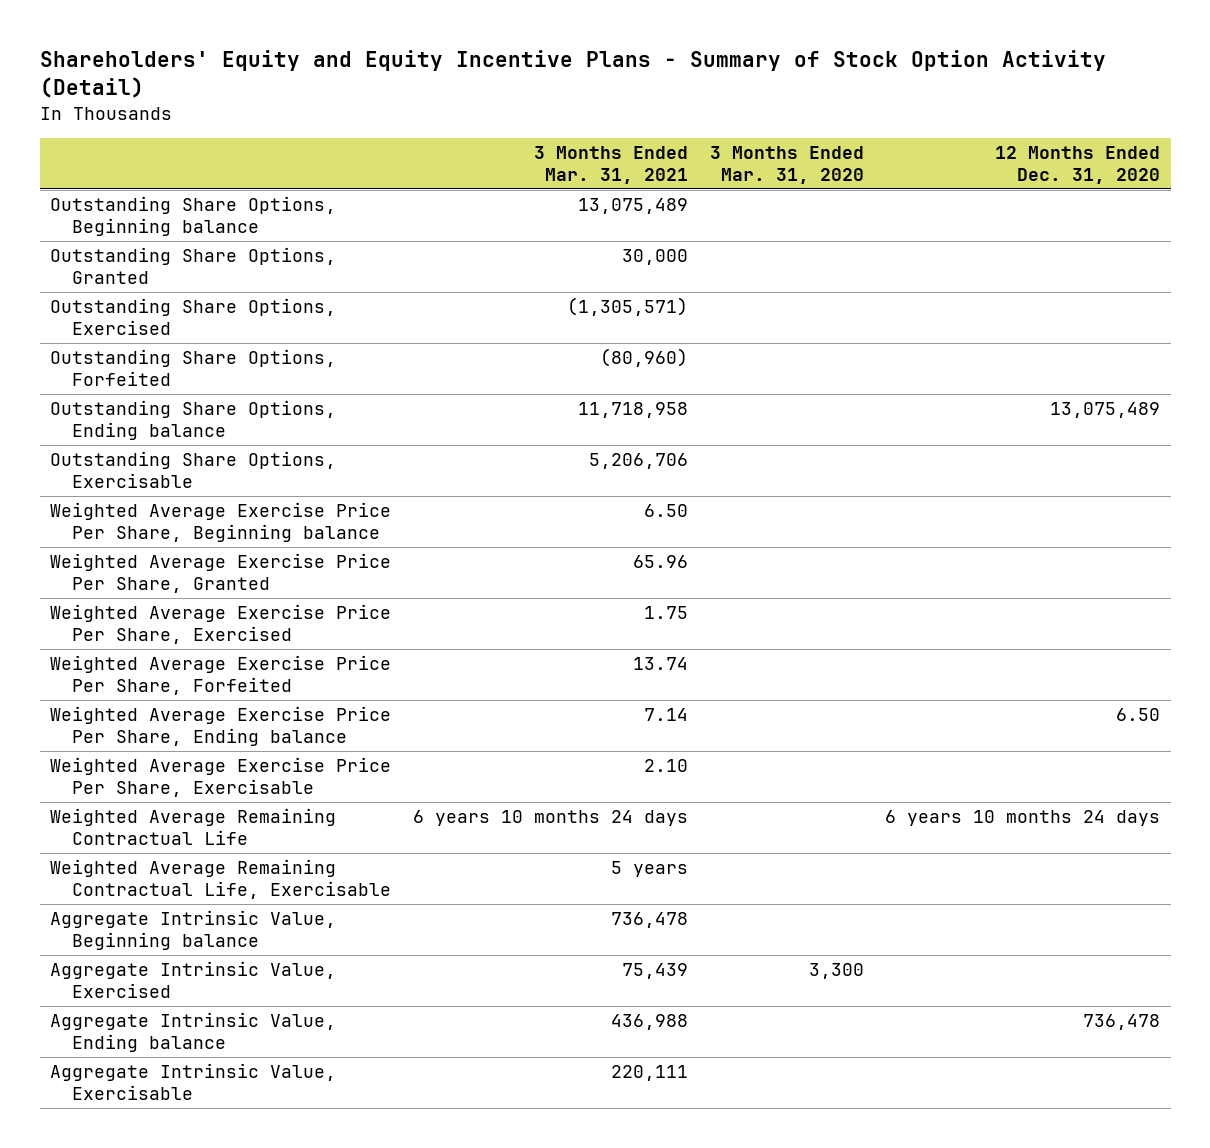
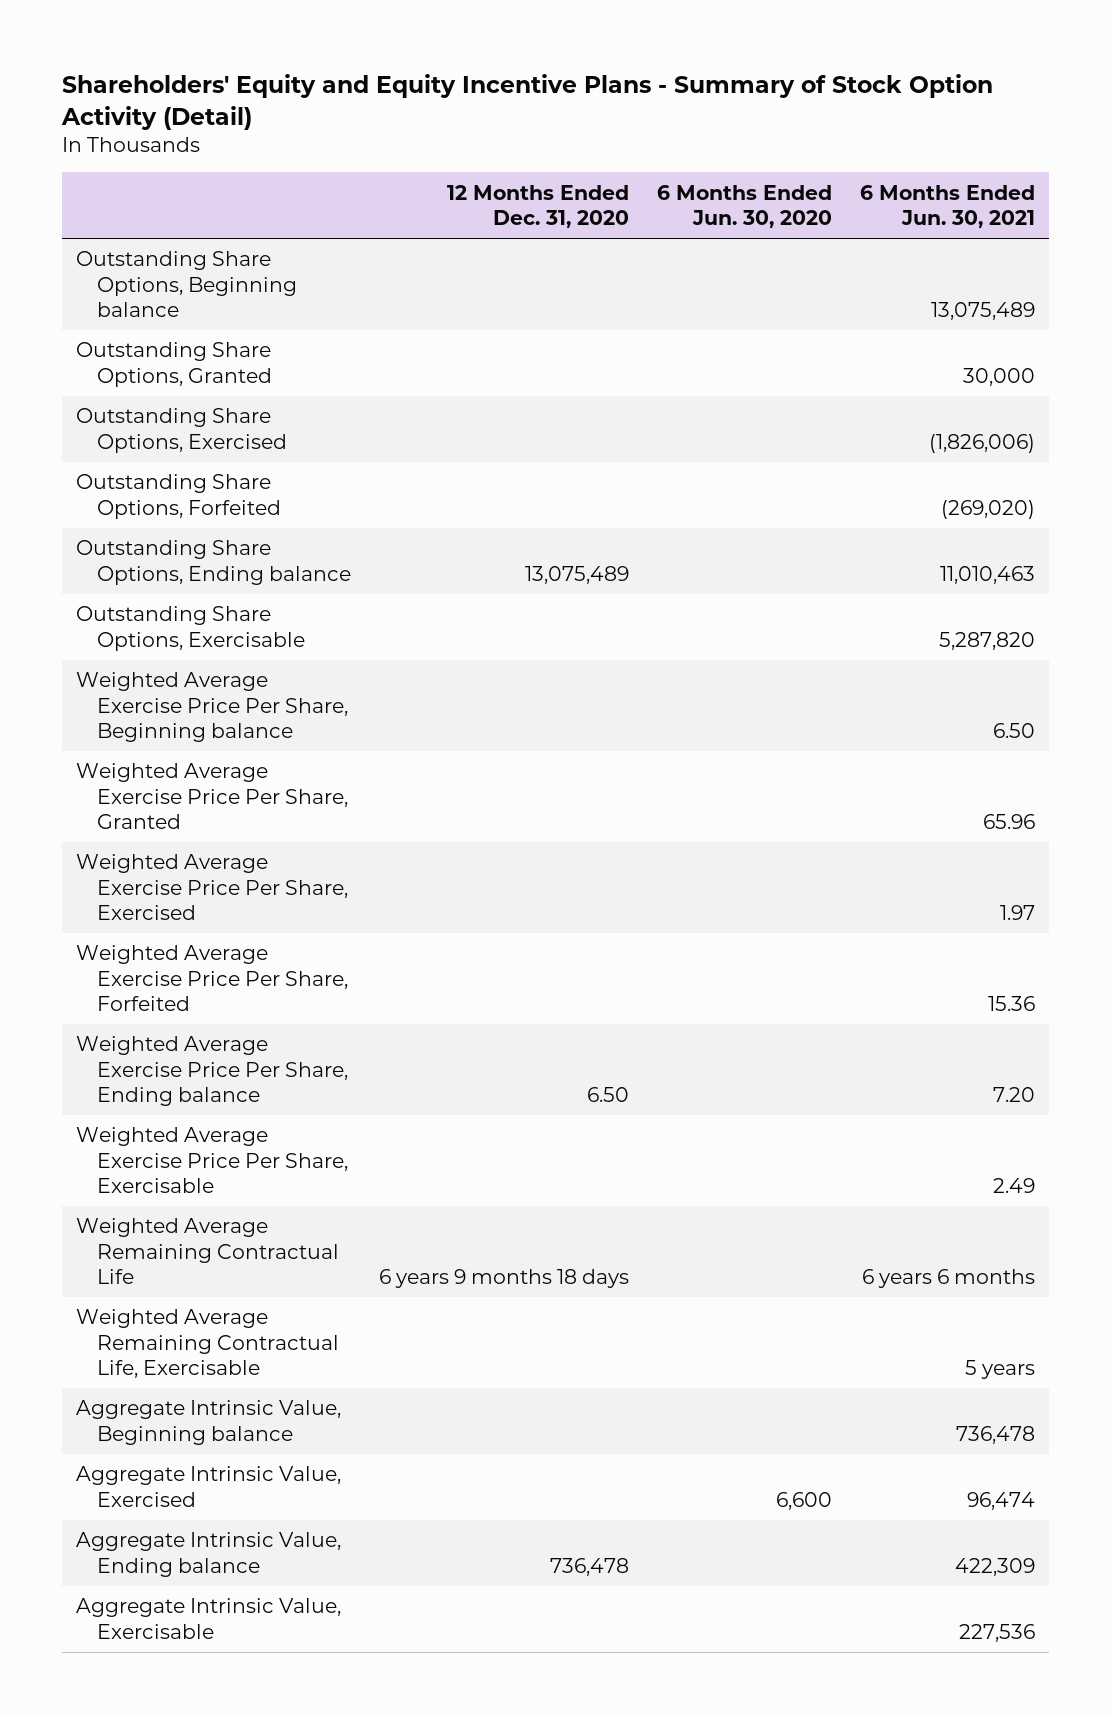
- | 3 Months Ended Mar. 31, 2021 | 3 Months Ended Mar. 31, 2020 | 12 Months Ended Dec. 31, 2020
+ | 12 Months Ended Dec. 31, 2020 | 6 Months Ended Jun. 30, 2020 | 6 Months Ended Jun. 30, 2021
- Weighted Average Remaining Contractual Life | 6 years 10 months 24 days | | 6 years 10 months 24 days
+ Weighted Average Remaining Contractual Life | 6 years 9 months 18 days | | 6 years 6 months

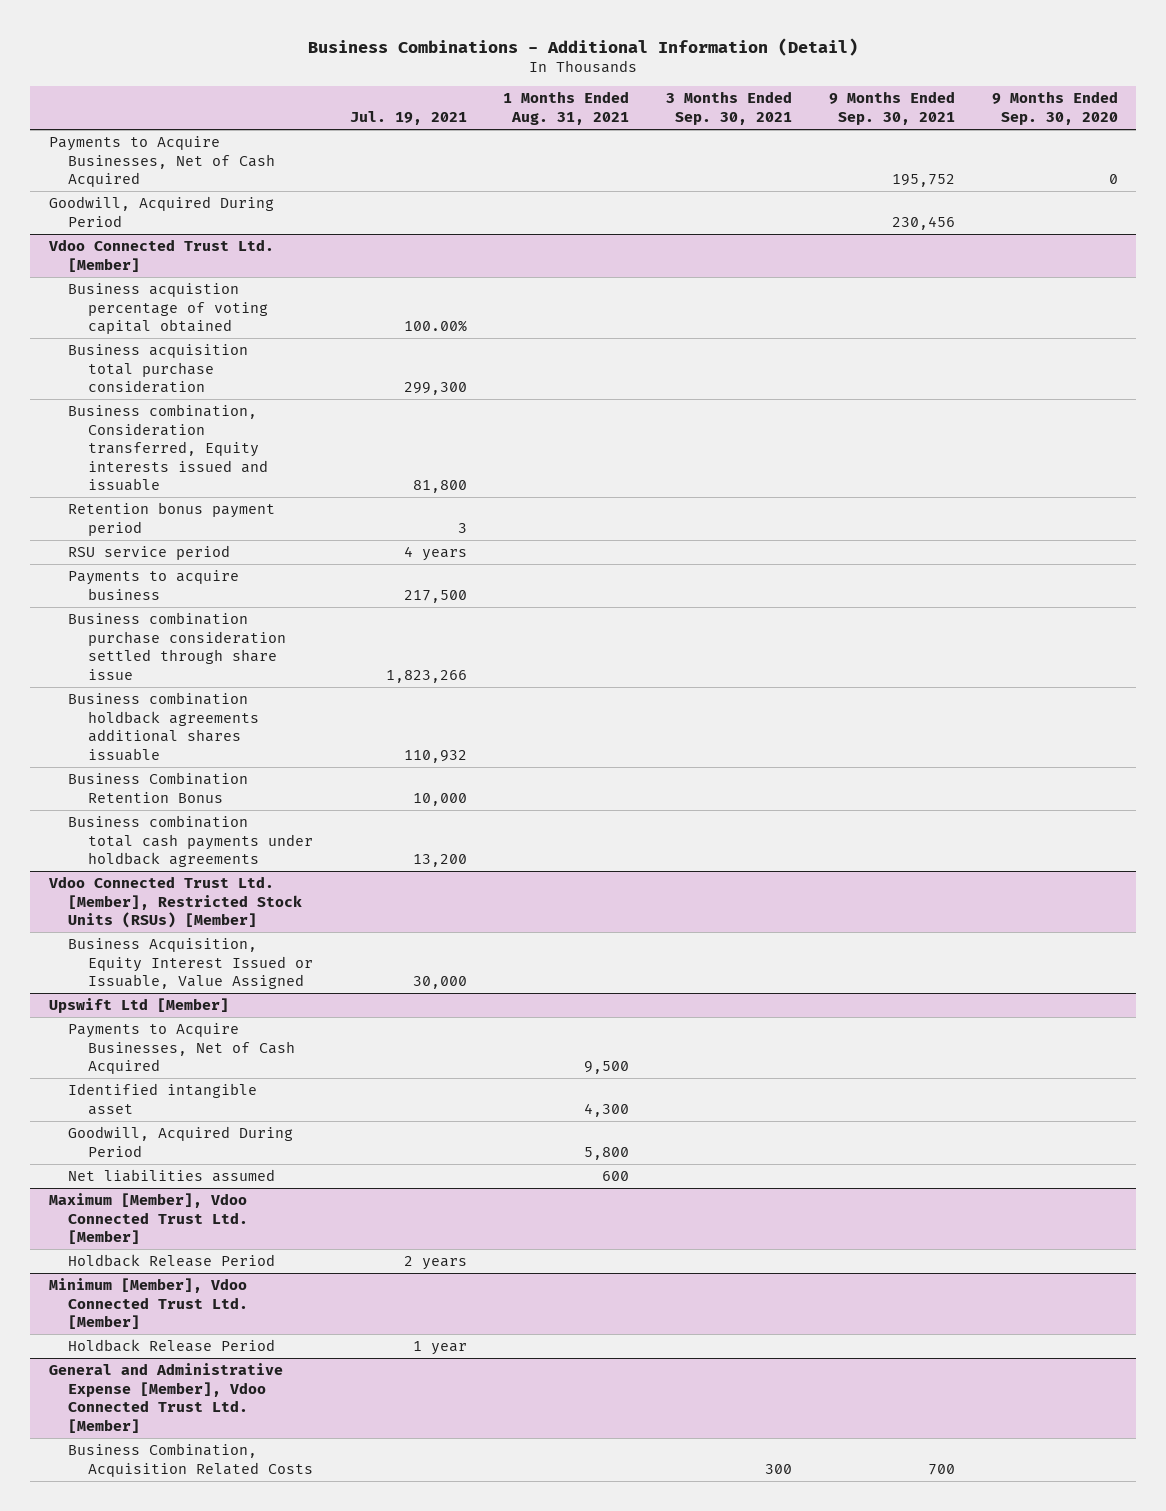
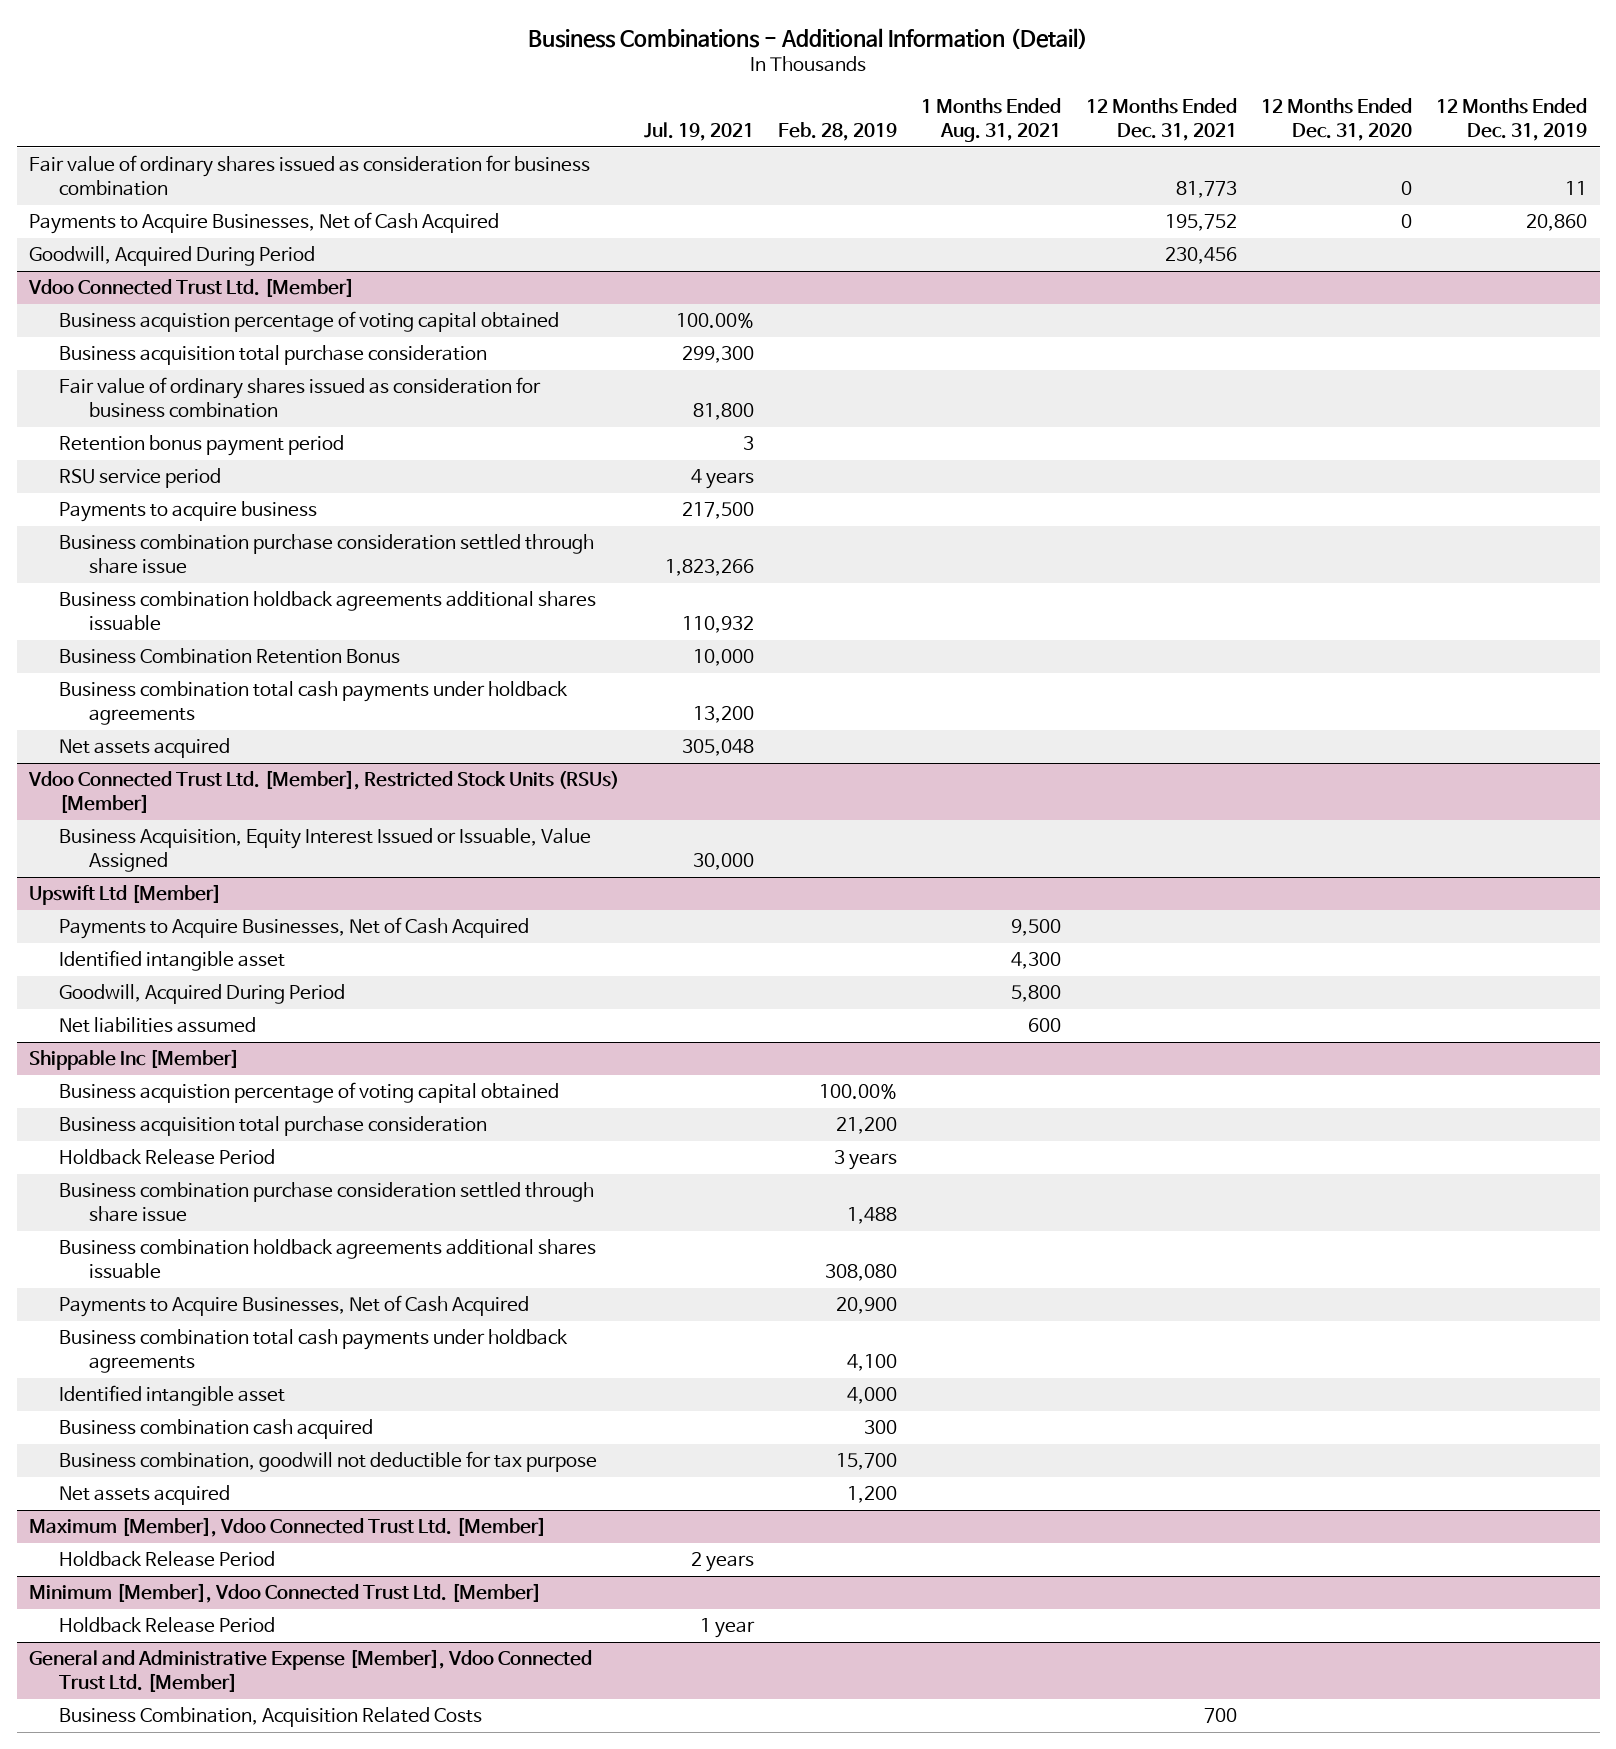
- | Jul. 19, 2021 | 1 Months Ended Aug. 31, 2021 | 3 Months Ended Sep. 30, 2021 | 9 Months Ended Sep. 30, 2021 | 9 Months Ended Sep. 30, 2020
+ | Jul. 19, 2021 | Feb. 28, 2019 | 1 Months Ended Aug. 31, 2021 | 12 Months Ended Dec. 31, 2021 | 12 Months Ended Dec. 31, 2020 | 12 Months Ended Dec. 31, 2019
+ Fair value of ordinary shares issued as consideration for business combination | | | | 81,773 | 0 | 11
@ Vdoo Connected Trust Ltd. [Member]
- Business combination, Consideration transferred, Equity interests issued and issuable | 81,800 | | | |
+ Fair value of ordinary shares issued as consideration for business combination | 81,800 | | | | |
+ Net assets acquired | 305,048 | | | | |
+ Shippable Inc [Member]
+ Business acquistion percentage of voting capital obtained | | 100.00% | | | |
+ Business acquisition total purchase consideration | | 21,200 | | | |
+ Holdback Release Period | | 3 years | | | |
+ Business combination purchase consideration settled through share issue | | 1,488 | | | |
+ Business combination holdback agreements additional shares issuable | | 308,080 | | | |
+ Payments to Acquire Businesses, Net of Cash Acquired | | 20,900 | | | |
+ Business combination total cash payments under holdback agreements | | 4,100 | | | |
+ Identified intangible asset | | 4,000 | | | |
+ Business combination cash acquired | | 300 | | | |
+ Business combination, goodwill not deductible for tax purpose | | 15,700 | | | |
+ Net assets acquired | | 1,200 | | | |

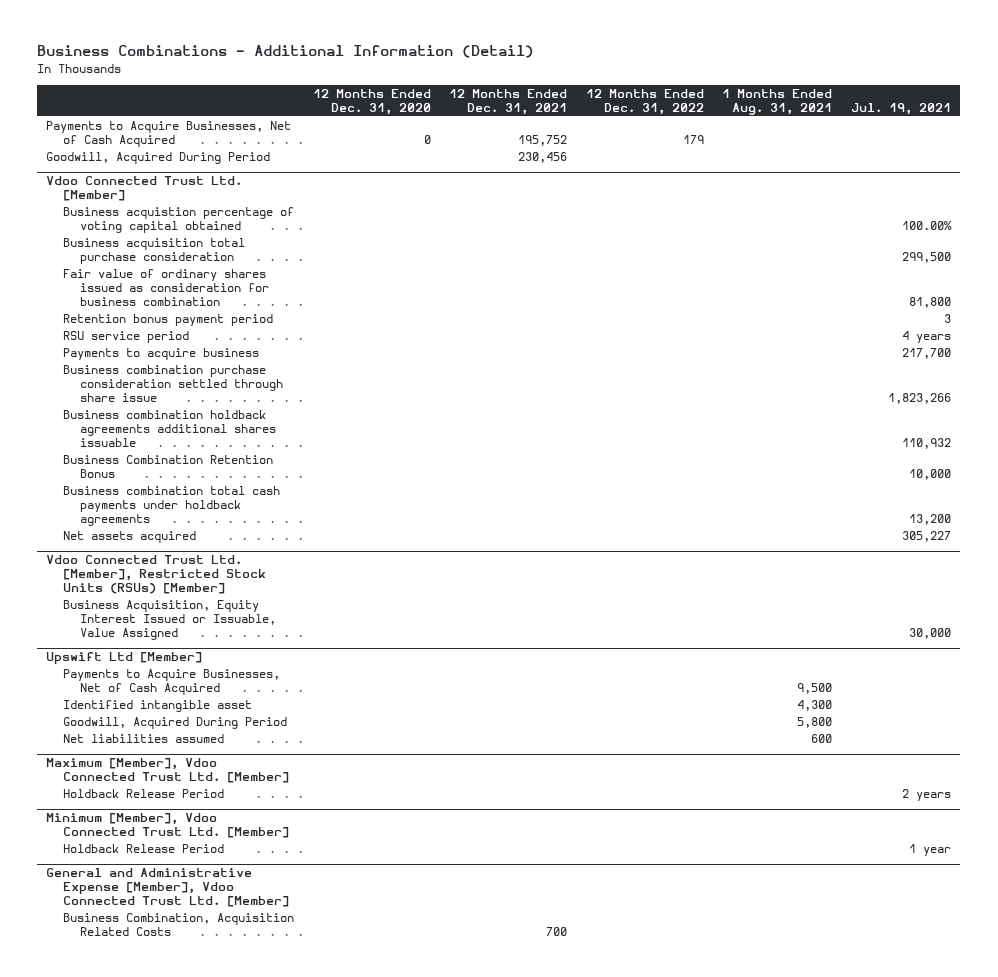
- | Jul. 19, 2021 | Feb. 28, 2019 | 1 Months Ended Aug. 31, 2021 | 12 Months Ended Dec. 31, 2021 | 12 Months Ended Dec. 31, 2020 | 12 Months Ended Dec. 31, 2019
+ | 12 Months Ended Dec. 31, 2020 | 12 Months Ended Dec. 31, 2021 | 12 Months Ended Dec. 31, 2022 | 1 Months Ended Aug. 31, 2021 | Jul. 19, 2021
- Fair value of ordinary shares issued as consideration for business combination | | | | 81,773 | 0 | 11
@ Vdoo Connected Trust Ltd. [Member]
- Business acquisition total purchase consideration | 299,300 | | | | |
+ Business acquisition total purchase consideration | | | | | 299,500
- Payments to acquire business | 217,500 | | | | |
+ Payments to acquire business | | | | | 217,700
- Net assets acquired | 305,048 | | | | |
+ Net assets acquired | | | | | 305,227
- Shippable Inc [Member]
- Business acquistion percentage of voting capital obtained | | 100.00% | | | |
- Business acquisition total purchase consideration | | 21,200 | | | |
- Holdback Release Period | | 3 years | | | |
- Business combination purchase consideration settled through share issue | | 1,488 | | | |
- Business combination holdback agreements additional shares issuable | | 308,080 | | | |
- Payments to Acquire Businesses, Net of Cash Acquired | | 20,900 | | | |
- Business combination total cash payments under holdback agreements | | 4,100 | | | |
- Identified intangible asset | | 4,000 | | | |
- Business combination cash acquired | | 300 | | | |
- Business combination, goodwill not deductible for tax purpose | | 15,700 | | | |
- Net assets acquired | | 1,200 | | | |

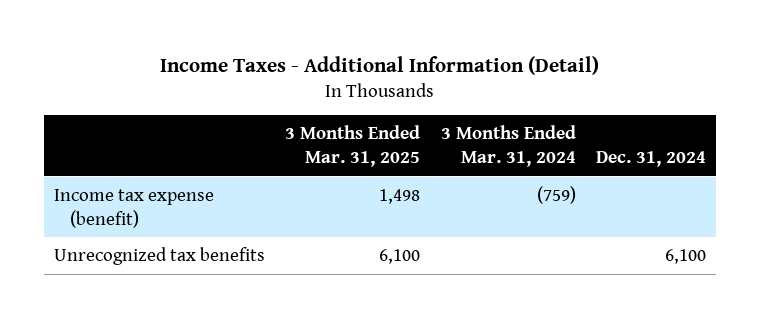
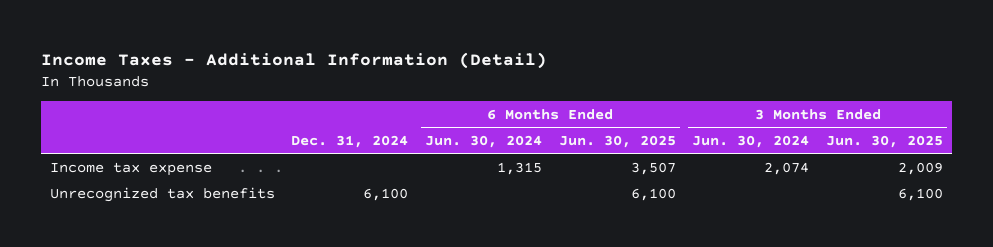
- | 3 Months Ended Mar. 31, 2025 | 3 Months Ended Mar. 31, 2024 | Dec. 31, 2024
+ | Dec. 31, 2024 | 6 Months Ended Jun. 30, 2024 | 6 Months Ended Jun. 30, 2025 | 3 Months Ended Jun. 30, 2024 | 3 Months Ended Jun. 30, 2025
- Income tax expense (benefit) | 1,498 | (759) |
+ Income tax expense | | 1,315 | 3,507 | 2,074 | 2,009

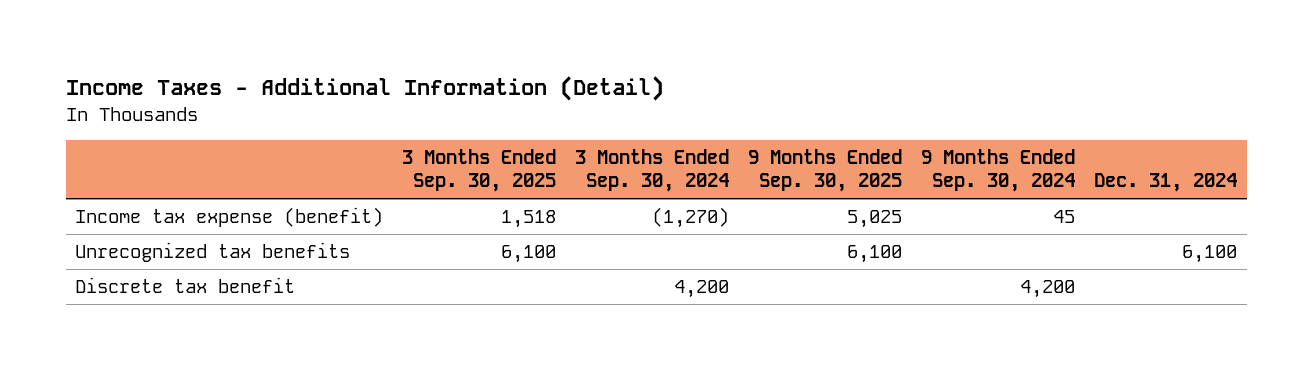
- | Dec. 31, 2024 | 6 Months Ended Jun. 30, 2024 | 6 Months Ended Jun. 30, 2025 | 3 Months Ended Jun. 30, 2024 | 3 Months Ended Jun. 30, 2025
+ | 3 Months Ended Sep. 30, 2025 | 3 Months Ended Sep. 30, 2024 | 9 Months Ended Sep. 30, 2025 | 9 Months Ended Sep. 30, 2024 | Dec. 31, 2024
- Income tax expense | | 1,315 | 3,507 | 2,074 | 2,009
+ Income tax expense (benefit) | 1,518 | (1,270) | 5,025 | 45 |
+ Discrete tax benefit | | 4,200 | | 4,200 |

